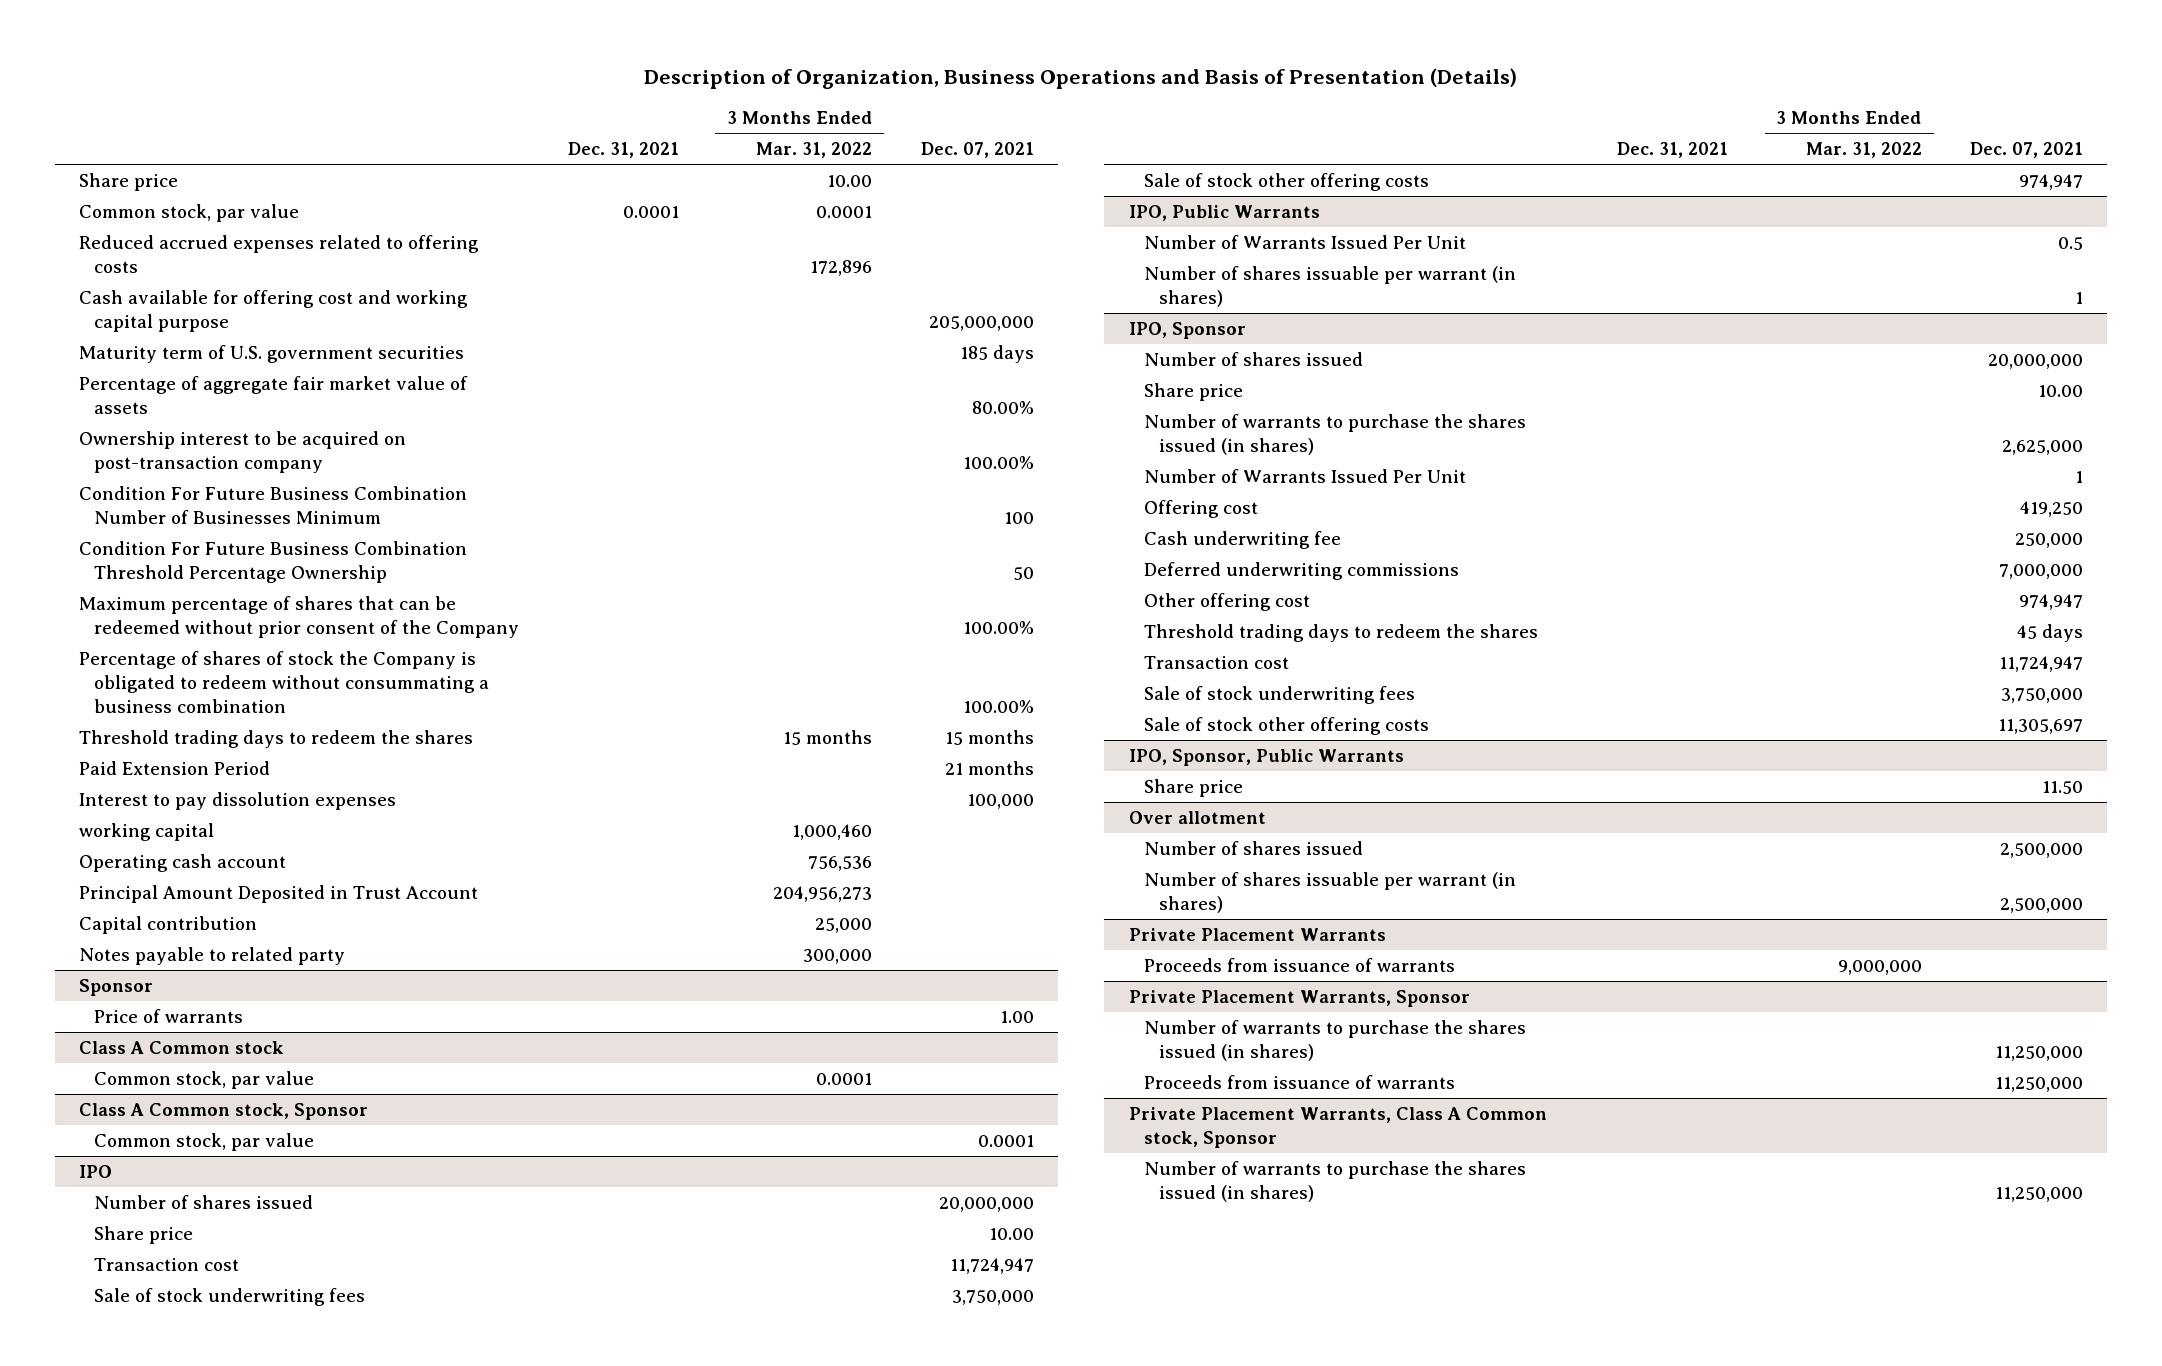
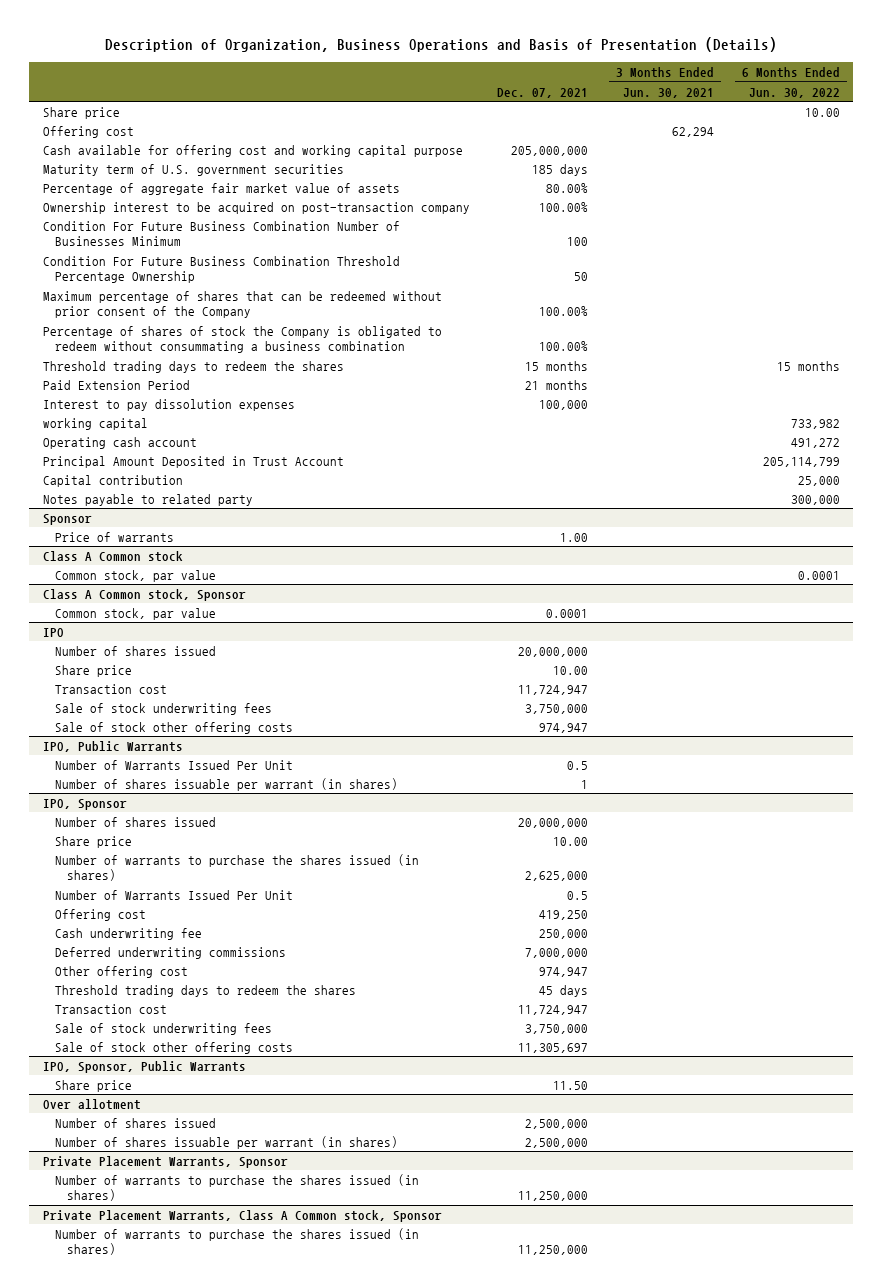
- | Dec. 31, 2021 | 3 Months Ended Mar. 31, 2022 | Dec. 07, 2021
+ | Dec. 07, 2021 | 3 Months Ended Jun. 30, 2021 | 6 Months Ended Jun. 30, 2022
- Common stock, par value | 0.0001 | 0.0001 |
- Reduced accrued expenses related to offering costs | | 172,896 |
+ Offering cost | | 62,294 |
@ IPO, Sponsor
- Number of Warrants Issued Per Unit | | | 1
+ Number of Warrants Issued Per Unit | 0.5 | |
- Private Placement Warrants
- Proceeds from issuance of warrants | | 9,000,000 |
@ Private Placement Warrants, Sponsor
- Proceeds from issuance of warrants | | | 11,250,000

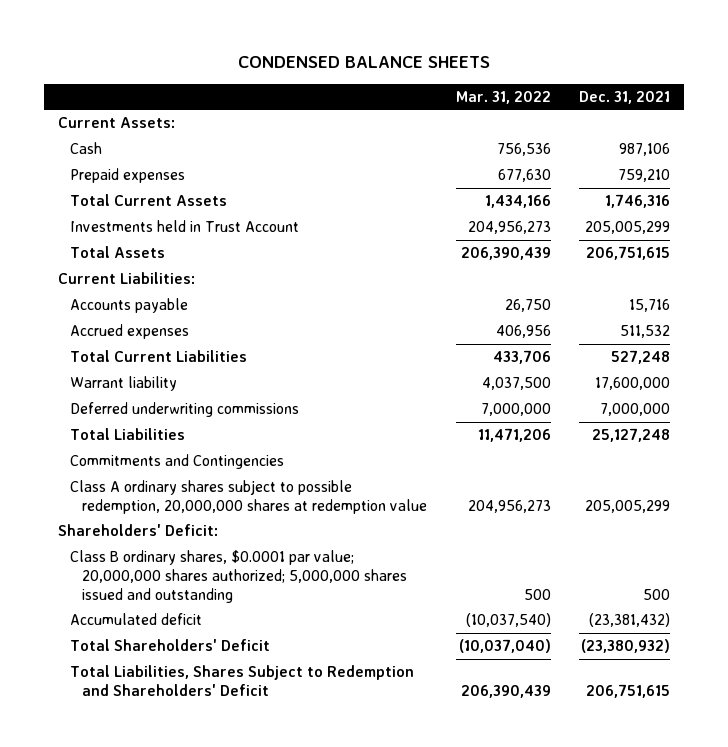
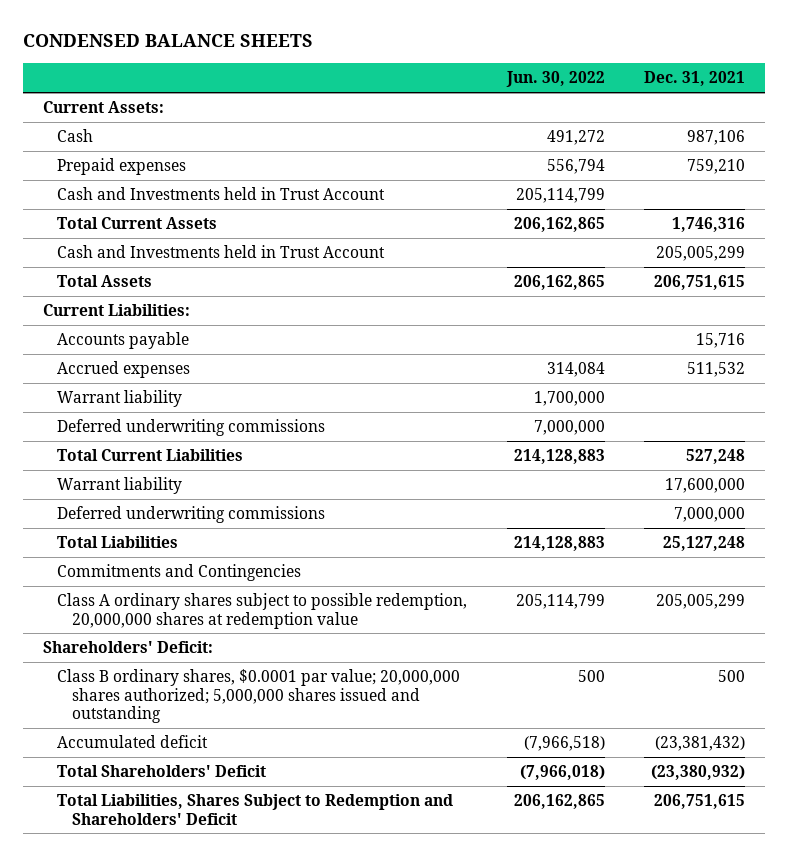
- | Mar. 31, 2022 | Dec. 31, 2021
+ | Jun. 30, 2022 | Dec. 31, 2021
+ Cash and Investments held in Trust Account | 205,114,799 |
- Investments held in Trust Account | 204,956,273 | 205,005,299
+ Cash and Investments held in Trust Account | | 205,005,299
+ Warrant liability | 1,700,000 |
+ Deferred underwriting commissions | 7,000,000 |

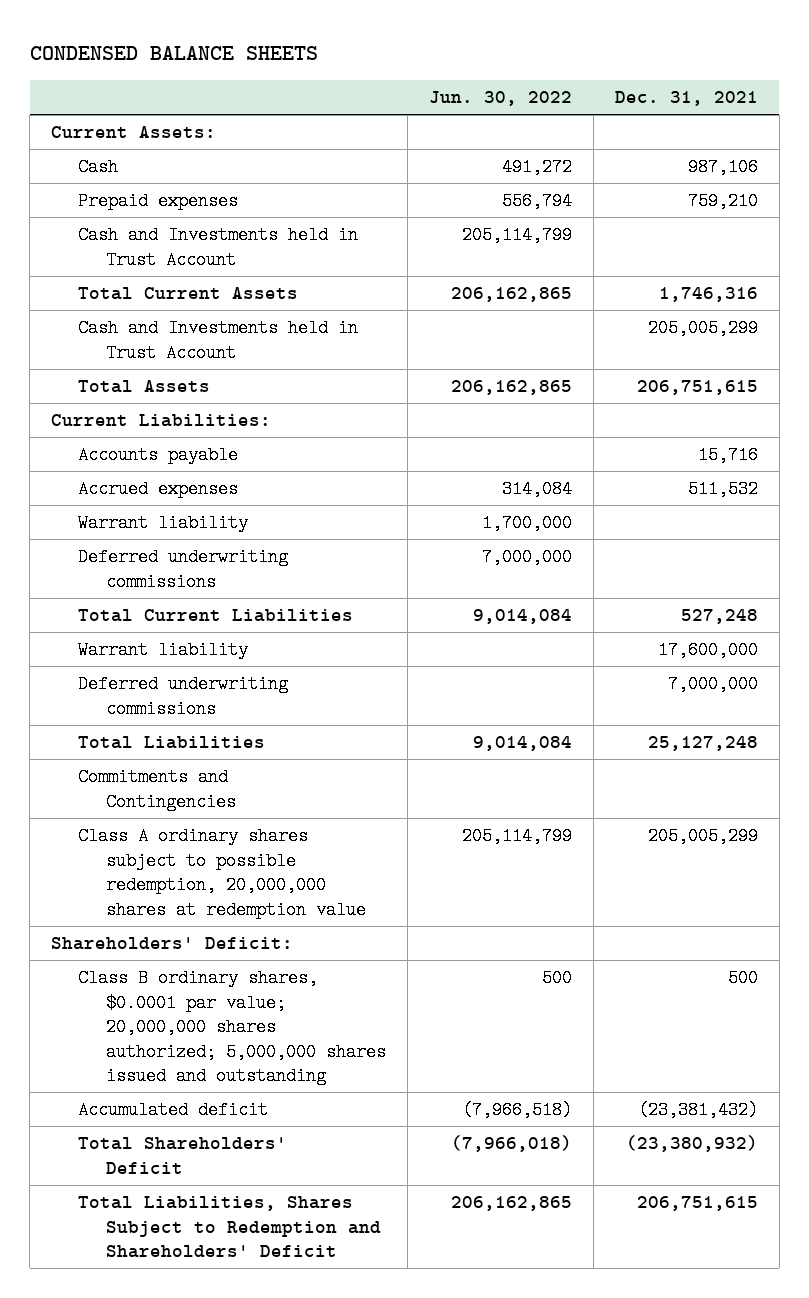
- Total Current Liabilities | 214,128,883 | 527,248
+ Total Current Liabilities | 9,014,084 | 527,248
- Total Liabilities | 214,128,883 | 25,127,248
+ Total Liabilities | 9,014,084 | 25,127,248

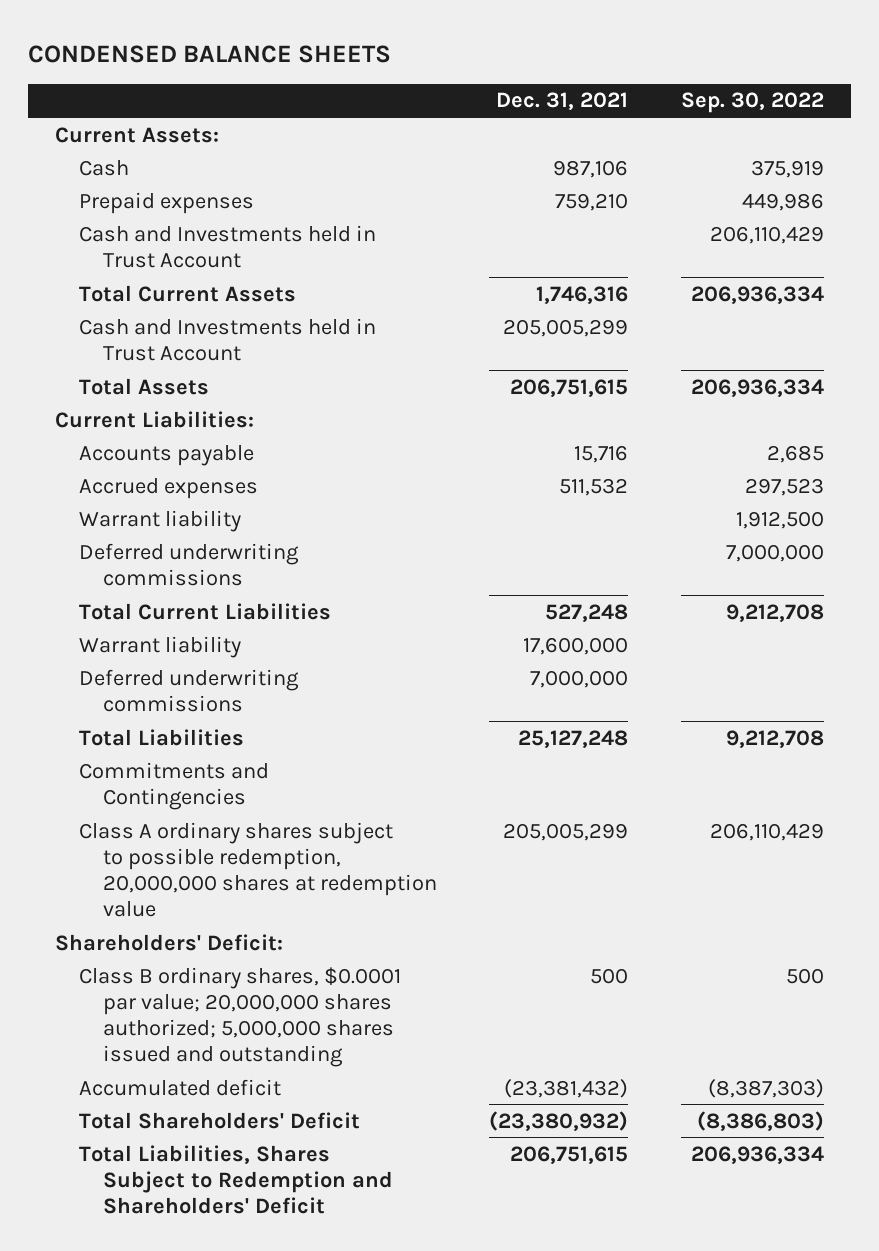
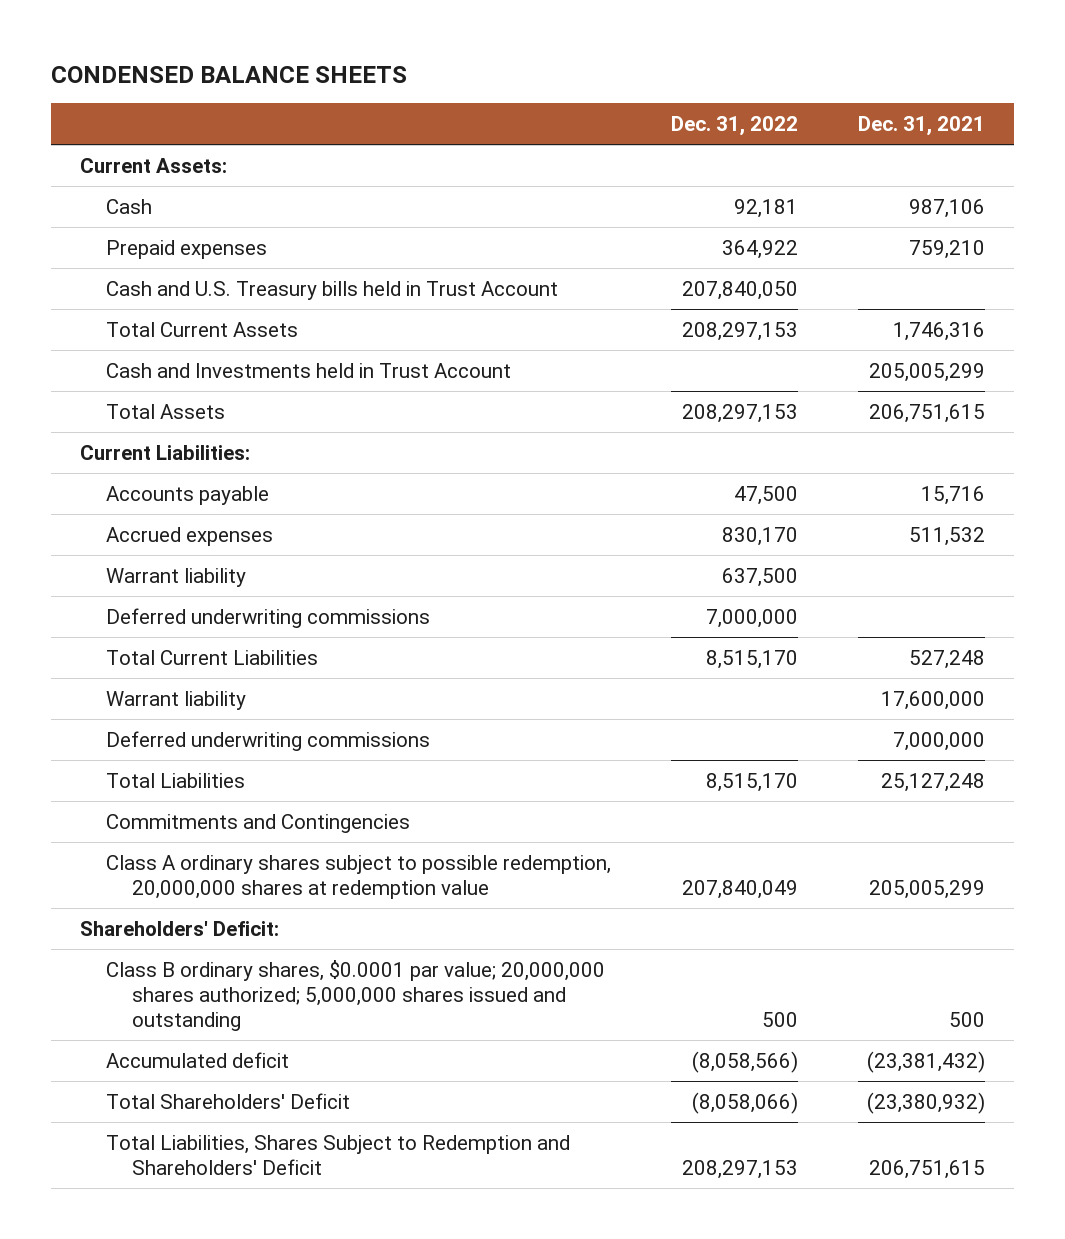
- | Dec. 31, 2021 | Sep. 30, 2022
+ | Dec. 31, 2022 | Dec. 31, 2021
- Cash and Investments held in Trust Account | | 206,110,429
+ Cash and U.S. Treasury bills held in Trust Account | 207,840,050 |

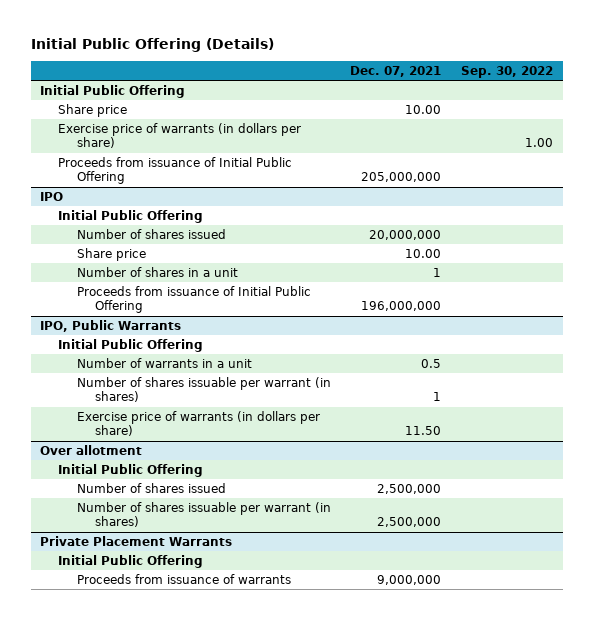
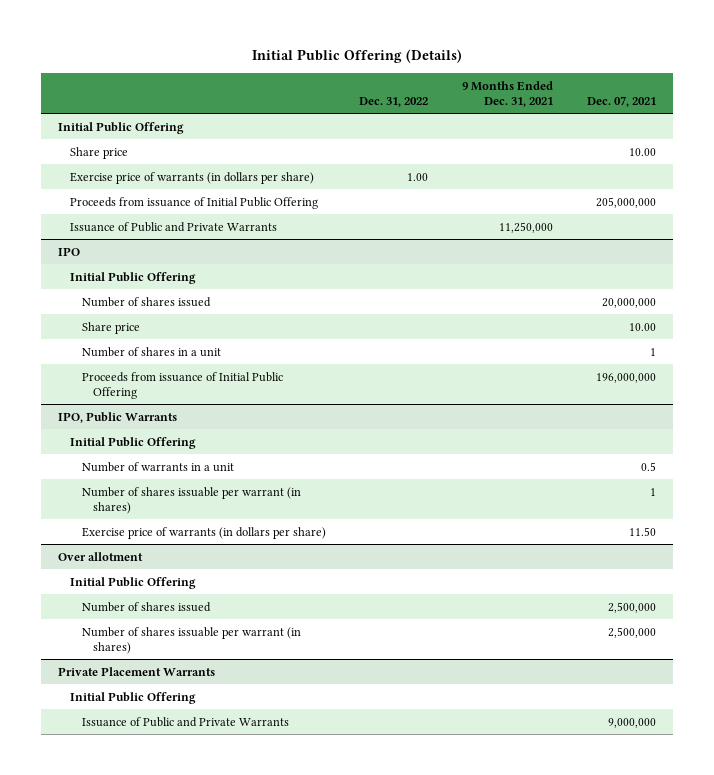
- | Dec. 07, 2021 | Sep. 30, 2022
+ | Dec. 31, 2022 | 9 Months Ended Dec. 31, 2021 | Dec. 07, 2021
+ Issuance of Public and Private Warrants | | 11,250,000 |
@ Private Placement Warrants
- Proceeds from issuance of warrants | 9,000,000 |
+ Issuance of Public and Private Warrants | | | 9,000,000

